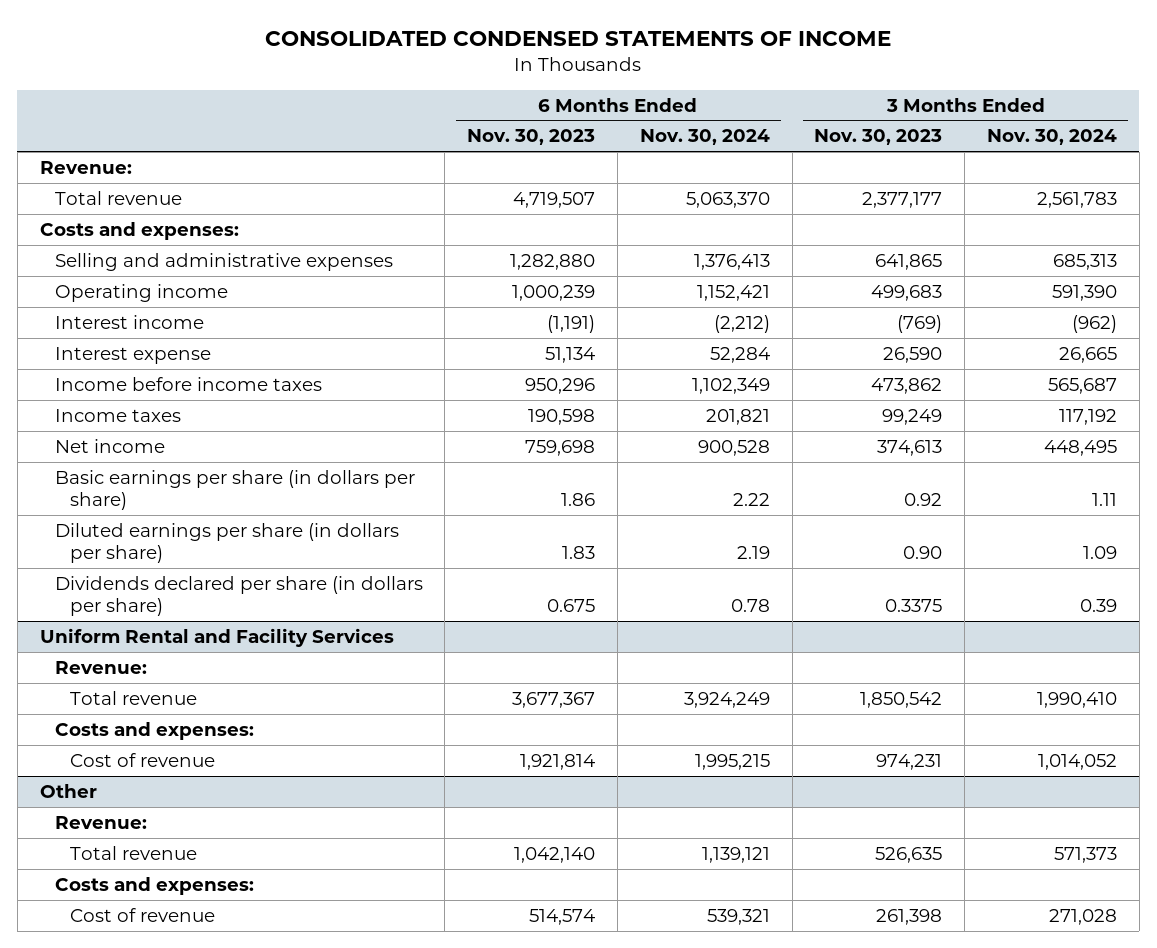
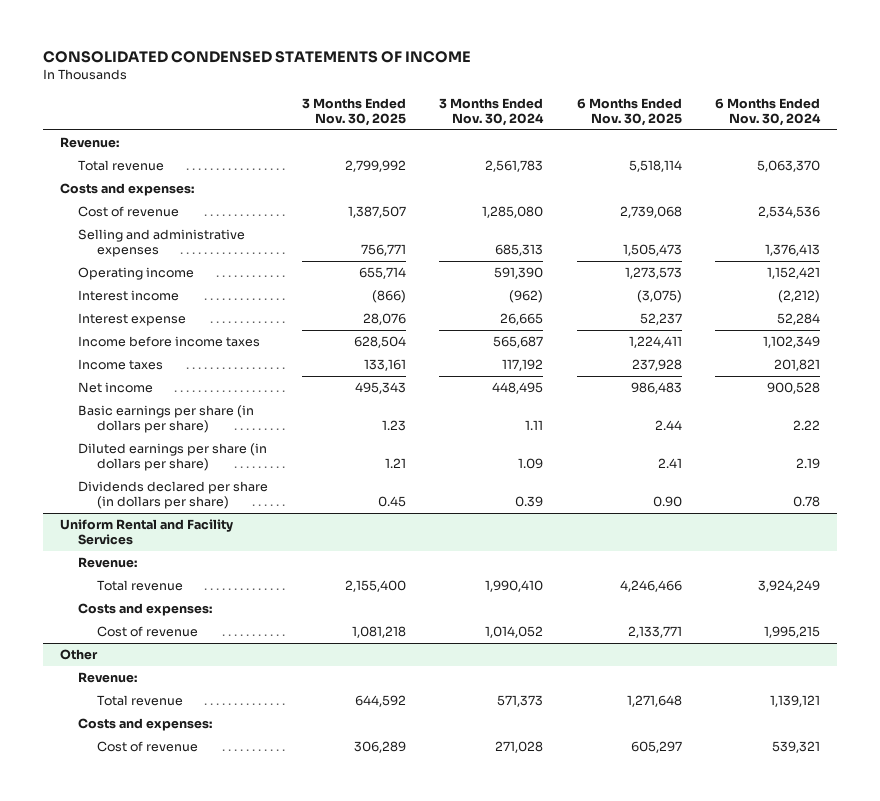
- | 6 Months Ended Nov. 30, 2023 | 6 Months Ended Nov. 30, 2024 | 3 Months Ended Nov. 30, 2023 | 3 Months Ended Nov. 30, 2024
+ | 3 Months Ended Nov. 30, 2025 | 3 Months Ended Nov. 30, 2024 | 6 Months Ended Nov. 30, 2025 | 6 Months Ended Nov. 30, 2024
+ Cost of revenue | 1,387,507 | 1,285,080 | 2,739,068 | 2,534,536

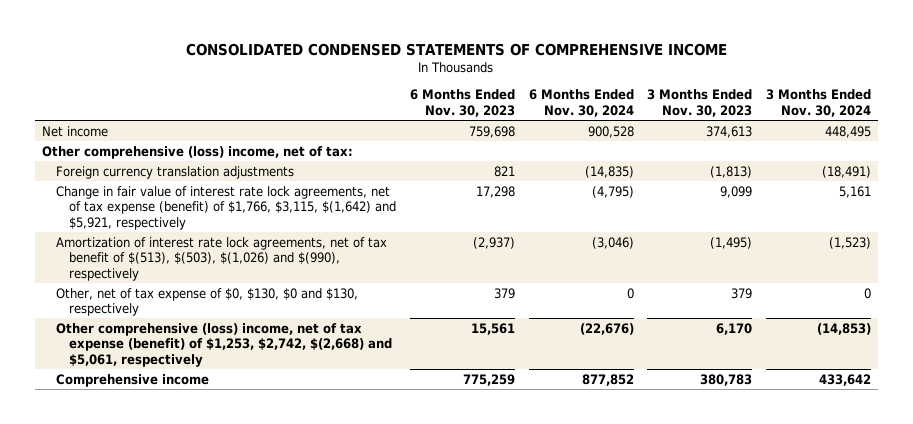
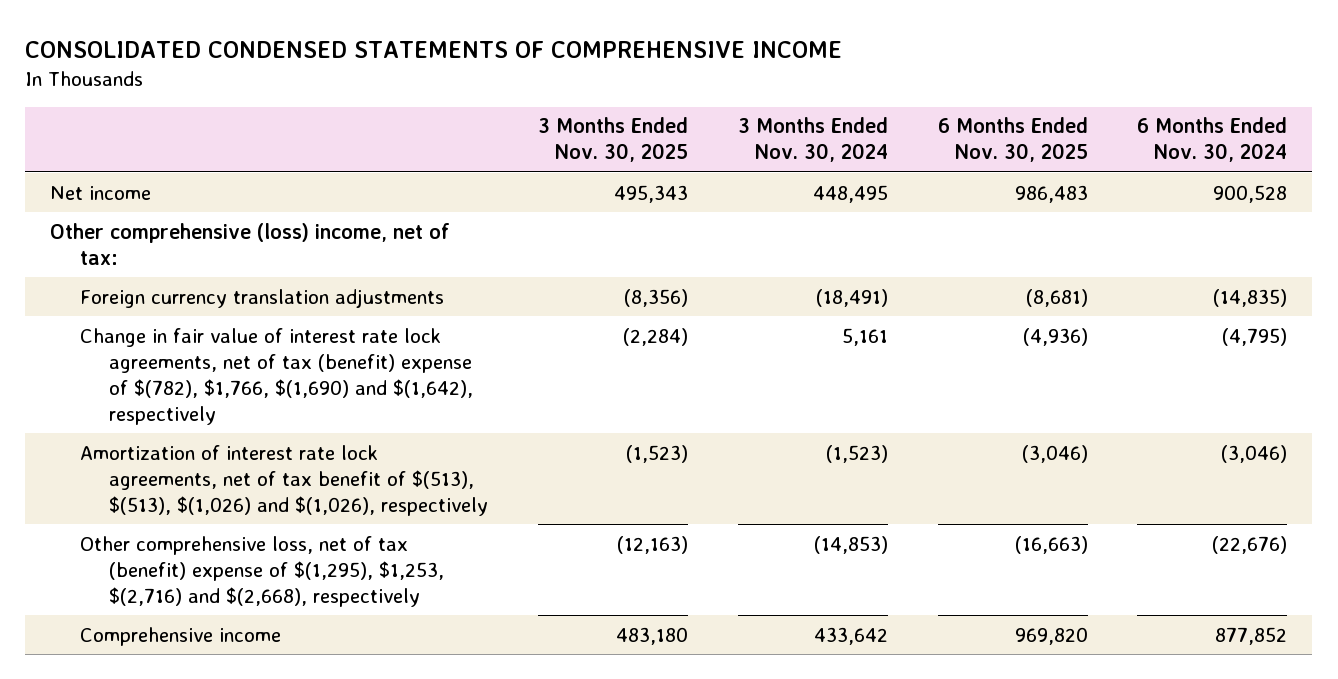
- | 6 Months Ended Nov. 30, 2023 | 6 Months Ended Nov. 30, 2024 | 3 Months Ended Nov. 30, 2023 | 3 Months Ended Nov. 30, 2024
+ | 3 Months Ended Nov. 30, 2025 | 3 Months Ended Nov. 30, 2024 | 6 Months Ended Nov. 30, 2025 | 6 Months Ended Nov. 30, 2024
- Change in fair value of interest rate lock agreements, net of tax expense (benefit) of $1,766, $3,115, $(1,642) and $5,921, respectively | 17,298 | (4,795) | 9,099 | 5,161
- Amortization of interest rate lock agreements, net of tax benefit of $(513), $(503), $(1,026) and $(990), respectively | (2,937) | (3,046) | (1,495) | (1,523)
- Other, net of tax expense of $0, $130, $0 and $130, respectively | 379 | 0 | 379 | 0
- Other comprehensive (loss) income, net of tax expense (benefit) of $1,253, $2,742, $(2,668) and $5,061, respectively | 15,561 | (22,676) | 6,170 | (14,853)
+ Change in fair value of interest rate lock agreements, net of tax (benefit) expense of $(782), $1,766, $(1,690) and $(1,642), respectively | (2,284) | 5,161 | (4,936) | (4,795)
+ Amortization of interest rate lock agreements, net of tax benefit of $(513), $(513), $(1,026) and $(1,026), respectively | (1,523) | (1,523) | (3,046) | (3,046)
+ Other comprehensive loss, net of tax (benefit) expense of $(1,295), $1,253, $(2,716) and $(2,668), respectively | (12,163) | (14,853) | (16,663) | (22,676)

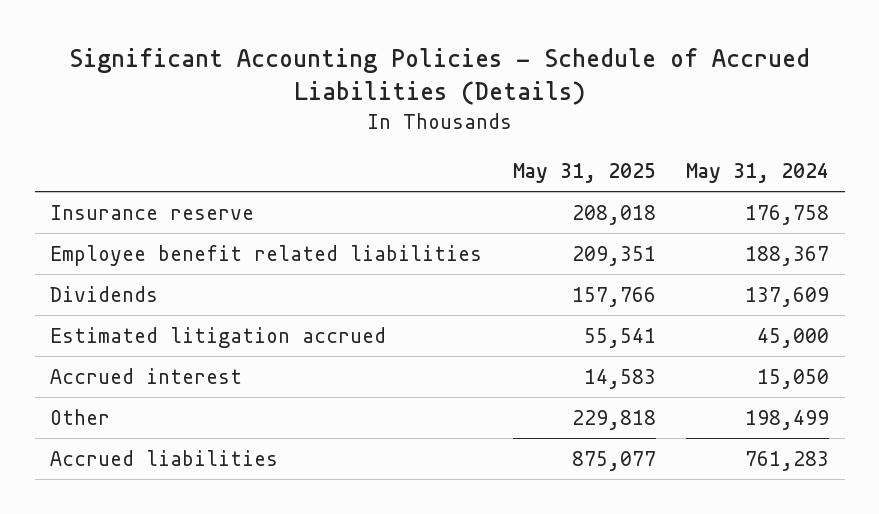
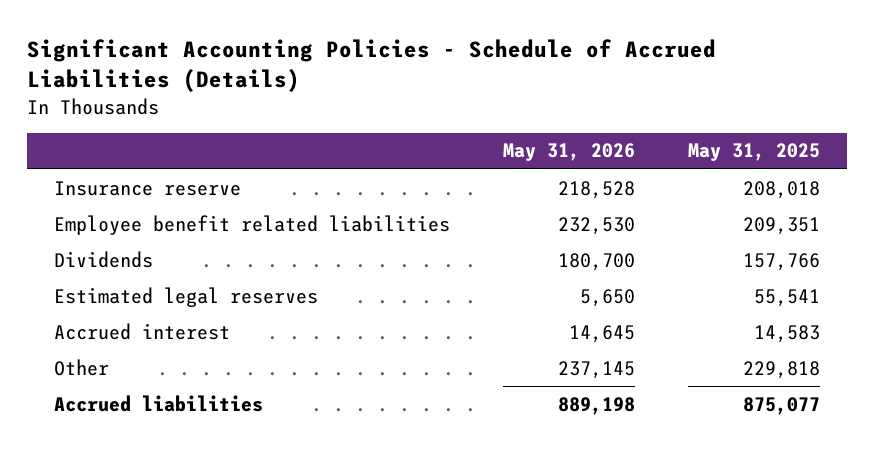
- | May 31, 2025 | May 31, 2024
+ | May 31, 2026 | May 31, 2025
- Estimated litigation accrued | 55,541 | 45,000
+ Estimated legal reserves | 5,650 | 55,541

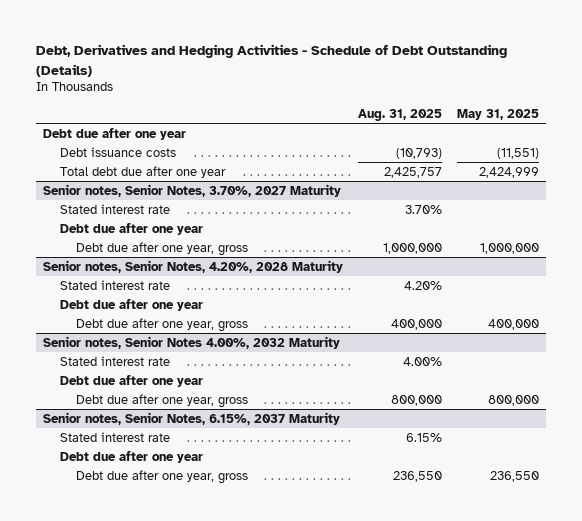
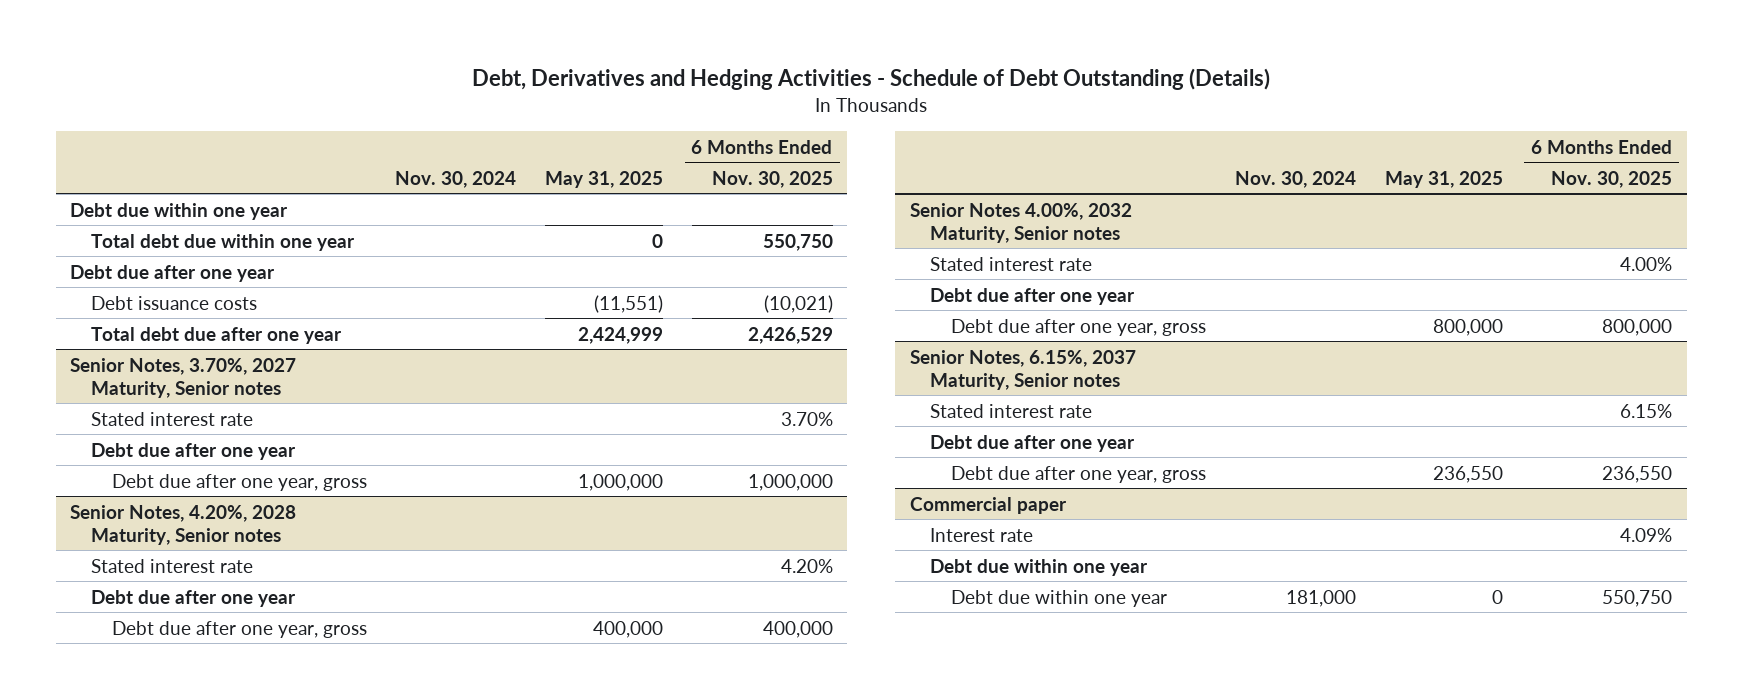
- | Aug. 31, 2025 | May 31, 2025
+ | Nov. 30, 2024 | May 31, 2025 | 6 Months Ended Nov. 30, 2025
+ Debt due within one year
+ Total debt due within one year | | 0 | 550,750
- Senior notes, Senior Notes, 3.70%, 2027 Maturity
+ Senior Notes, 3.70%, 2027 Maturity, Senior notes
- Senior notes, Senior Notes, 4.20%, 2028 Maturity
+ Senior Notes, 4.20%, 2028 Maturity, Senior notes
- Senior notes, Senior Notes 4.00%, 2032 Maturity
+ Senior Notes 4.00%, 2032 Maturity, Senior notes
- Senior notes, Senior Notes, 6.15%, 2037 Maturity
+ Senior Notes, 6.15%, 2037 Maturity, Senior notes
+ Commercial paper
+ Interest rate | | | 4.09%
+ Debt due within one year
+ Debt due within one year | 181,000 | 0 | 550,750

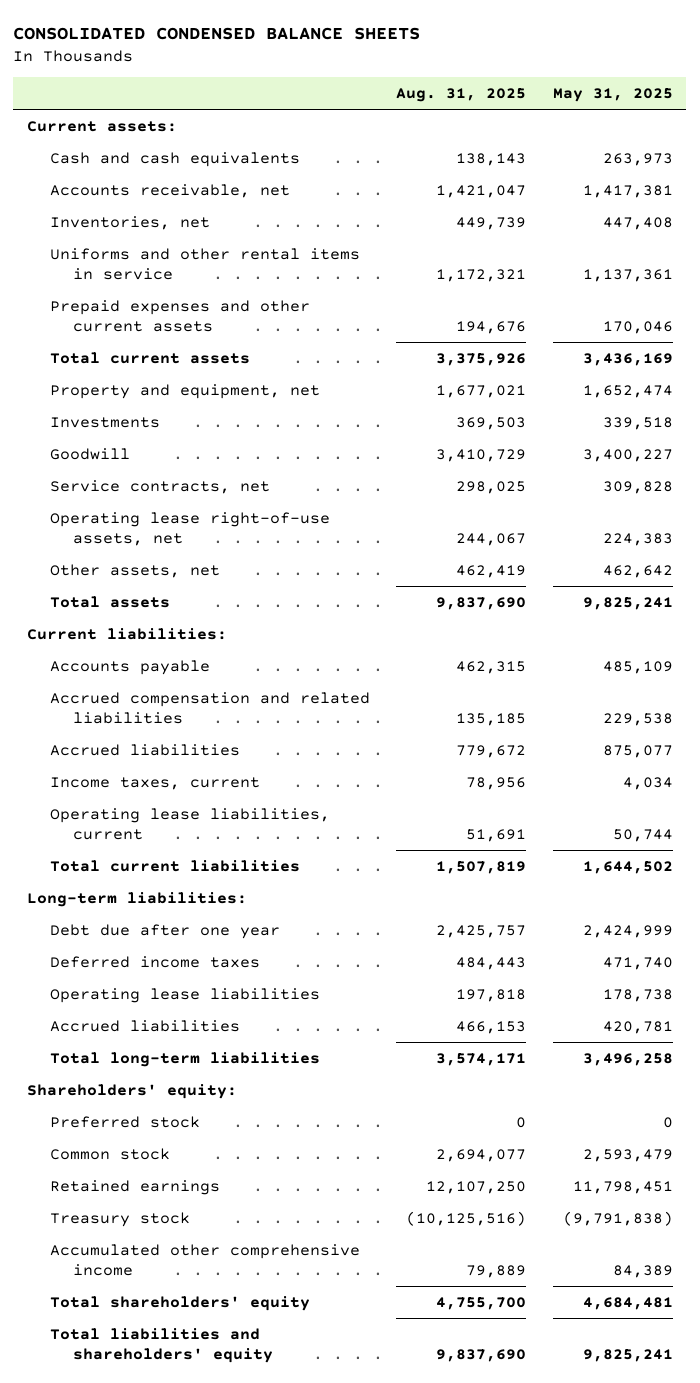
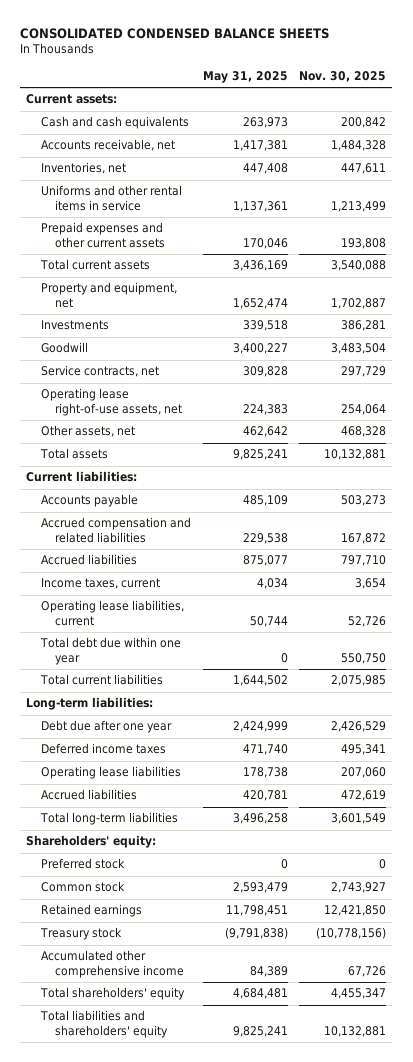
- | Aug. 31, 2025 | May 31, 2025
+ | May 31, 2025 | Nov. 30, 2025
+ Total debt due within one year | 0 | 550,750

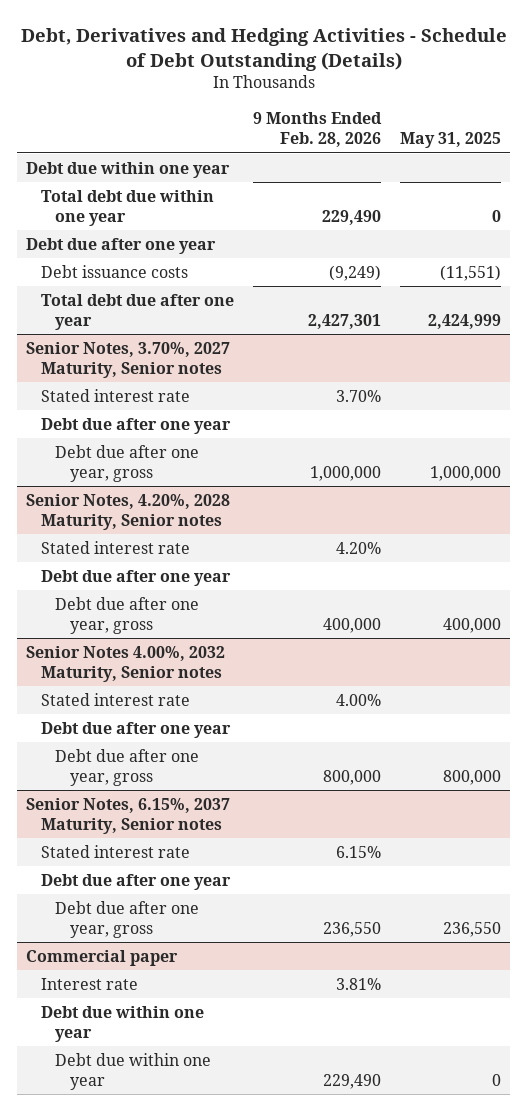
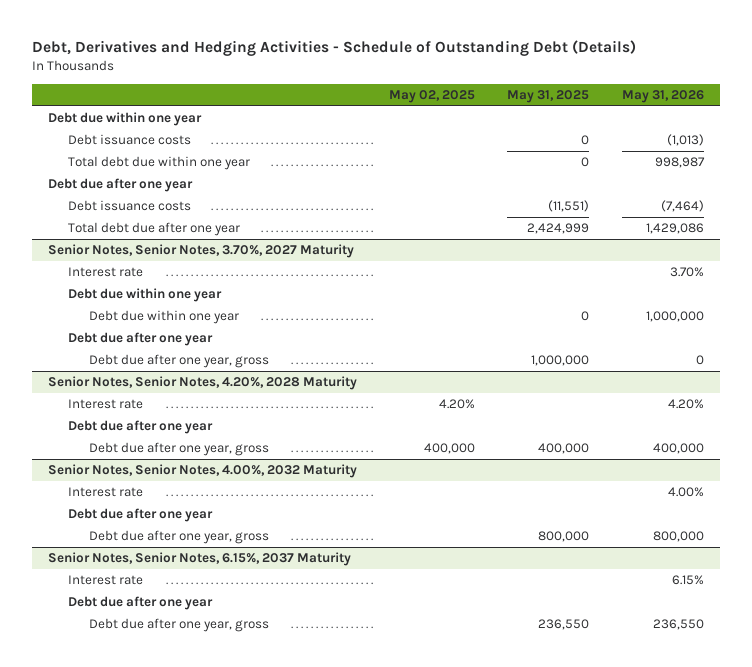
- Debt, Derivatives and Hedging Activities - Schedule of Debt Outstanding (Details)
+ Debt, Derivatives and Hedging Activities - Schedule of Outstanding Debt (Details)
- | 9 Months Ended Feb. 28, 2026 | May 31, 2025
+ | May 02, 2025 | May 31, 2025 | May 31, 2026
+ Debt issuance costs | | 0 | (1,013)
- Senior Notes, 3.70%, 2027 Maturity, Senior notes
- Stated interest rate | 3.70% |
+ Senior Notes, Senior Notes, 3.70%, 2027 Maturity
+ Interest rate | | | 3.70%
+ Debt due within one year
+ Debt due within one year | | 0 | 1,000,000
- Senior Notes, 4.20%, 2028 Maturity, Senior notes
- Stated interest rate | 4.20% |
+ Senior Notes, Senior Notes, 4.20%, 2028 Maturity
+ Interest rate | 4.20% | | 4.20%
- Senior Notes 4.00%, 2032 Maturity, Senior notes
- Stated interest rate | 4.00% |
+ Senior Notes, Senior Notes, 4.00%, 2032 Maturity
+ Interest rate | | | 4.00%
- Senior Notes, 6.15%, 2037 Maturity, Senior notes
- Stated interest rate | 6.15% |
+ Senior Notes, Senior Notes, 6.15%, 2037 Maturity
+ Interest rate | | | 6.15%
- Commercial paper
- Interest rate | 3.81% |
- Debt due within one year
- Debt due within one year | 229,490 | 0

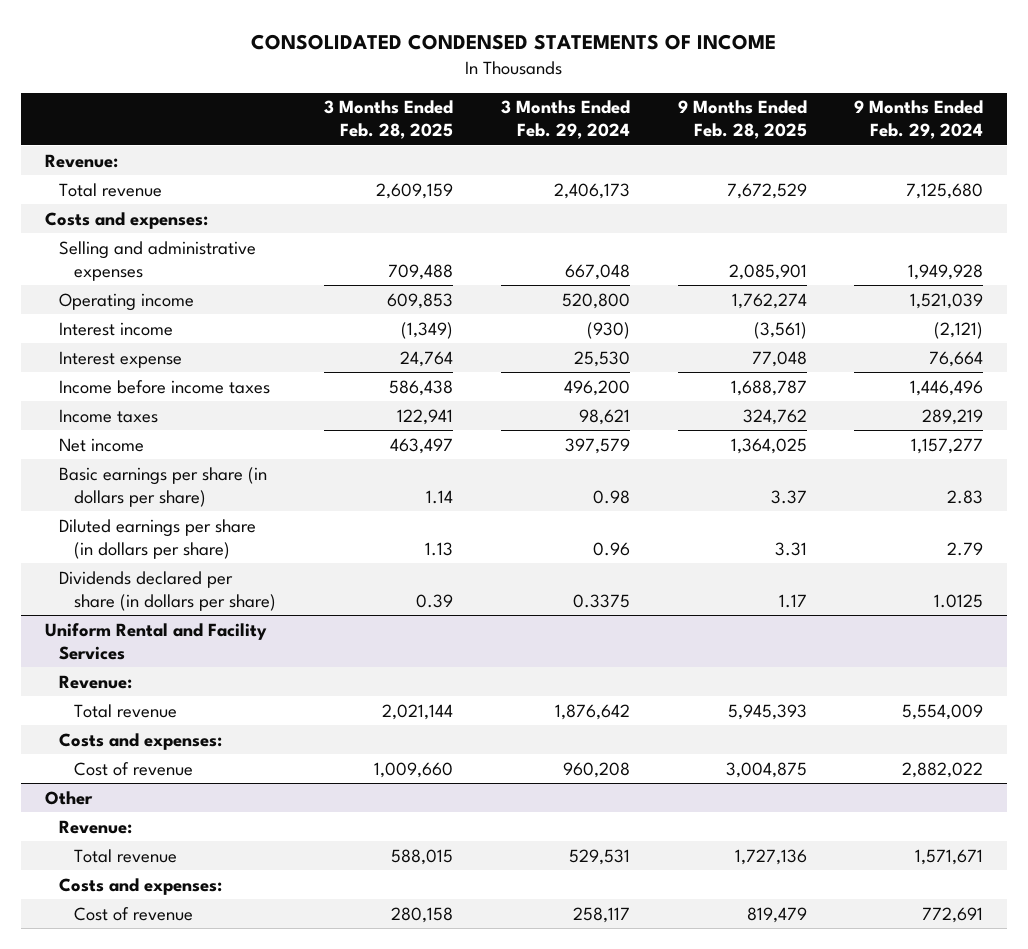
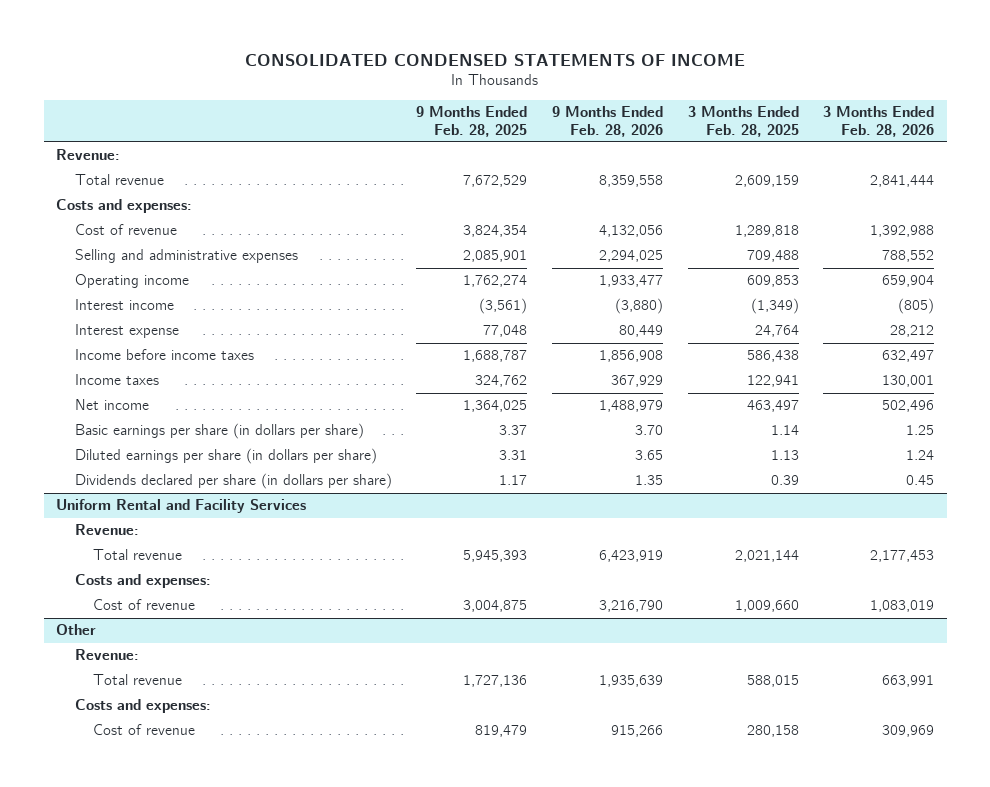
- | 3 Months Ended Feb. 28, 2025 | 3 Months Ended Feb. 29, 2024 | 9 Months Ended Feb. 28, 2025 | 9 Months Ended Feb. 29, 2024
+ | 9 Months Ended Feb. 28, 2025 | 9 Months Ended Feb. 28, 2026 | 3 Months Ended Feb. 28, 2025 | 3 Months Ended Feb. 28, 2026
+ Cost of revenue | 3,824,354 | 4,132,056 | 1,289,818 | 1,392,988

